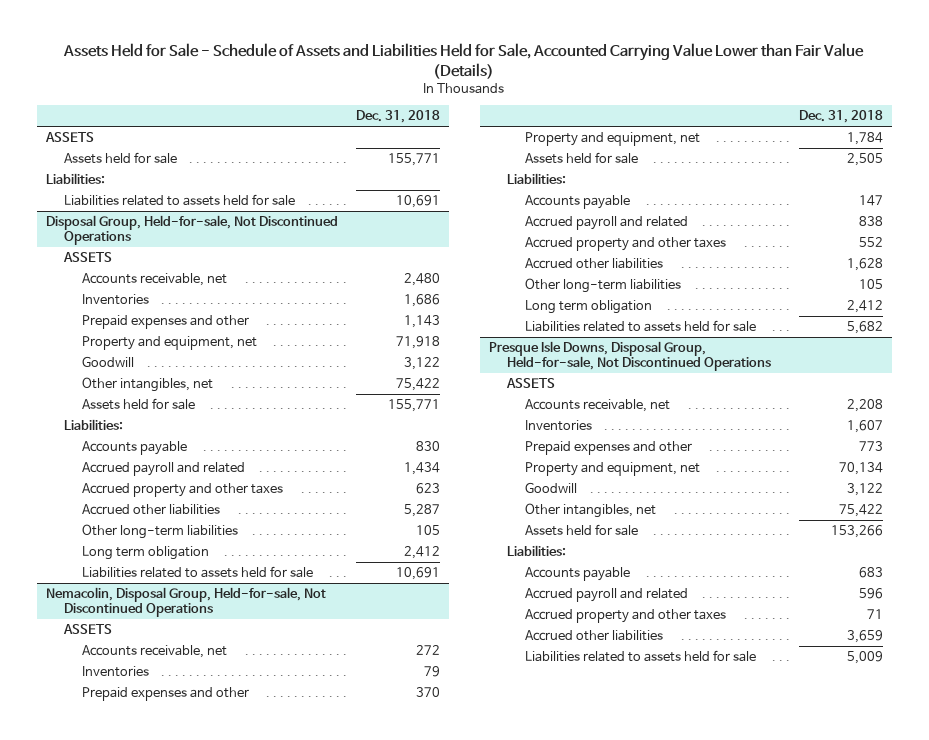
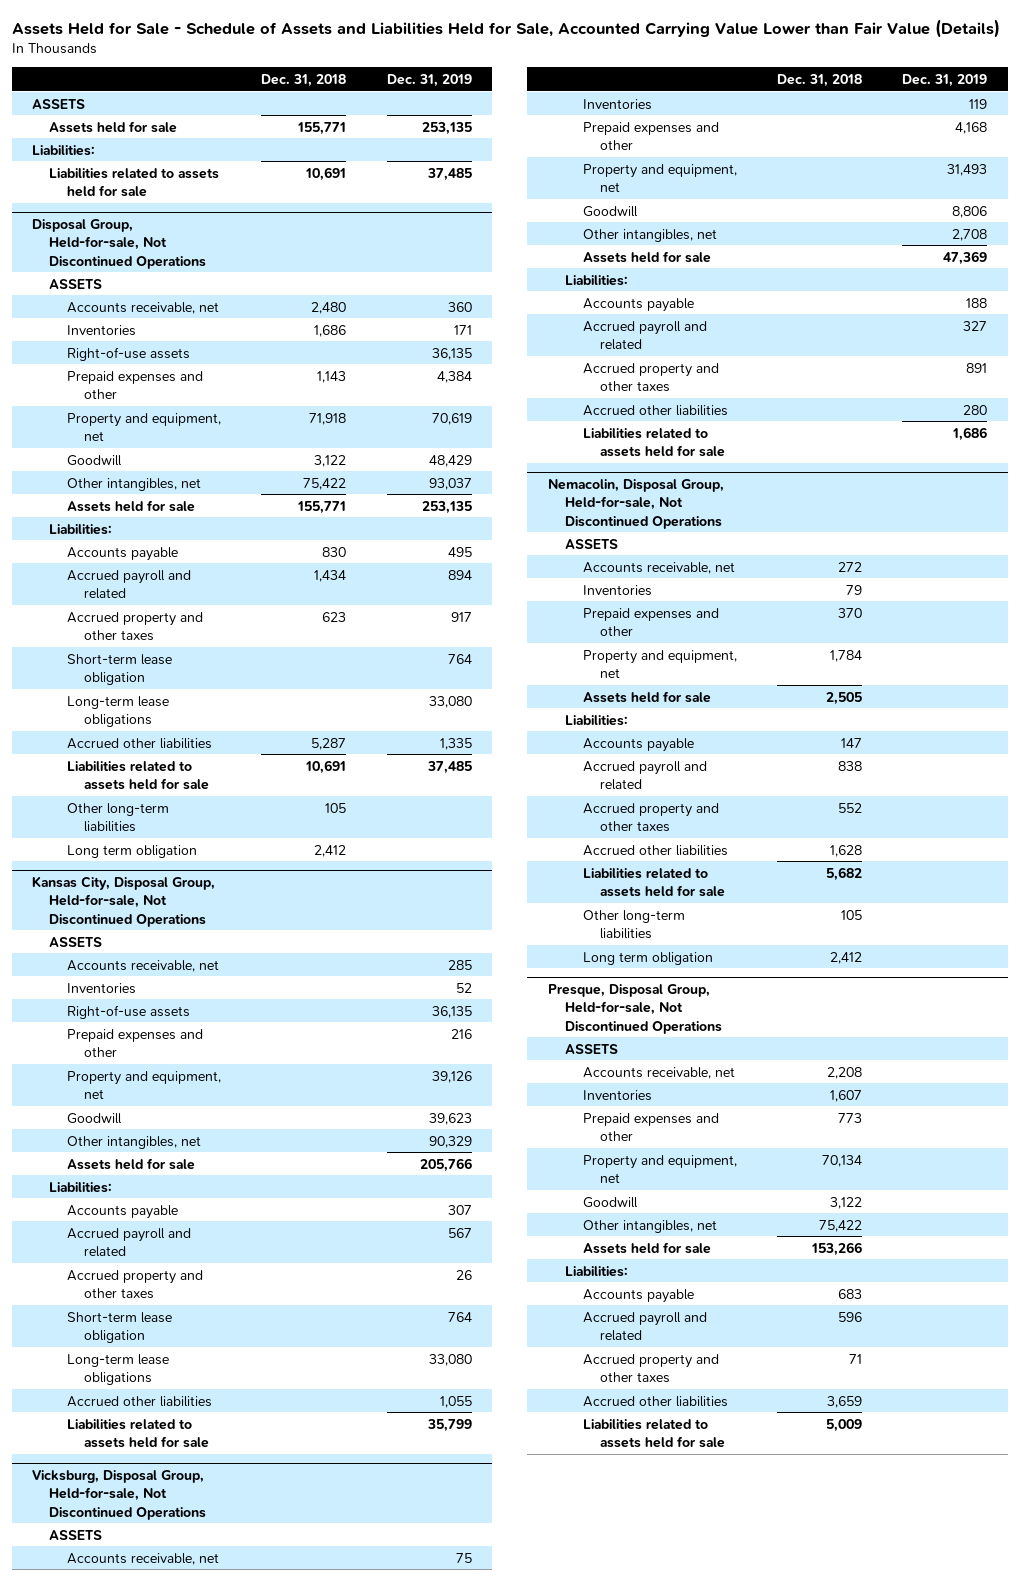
- | Dec. 31, 2018
+ | Dec. 31, 2018 | Dec. 31, 2019
@ Disposal Group, Held-for-sale, Not Discontinued Operations
+ Right-of-use assets | | 36,135
+ Short-term lease obligation | | 764
+ Long-term lease obligations | | 33,080
moved up: Liabilities related to assets held for sale | 10,691 | 37,485
+ Kansas City, Disposal Group, Held-for-sale, Not Discontinued Operations
+ ASSETS
+ Accounts receivable, net | | 285
+ Inventories | | 52
+ Right-of-use assets | | 36,135
+ Prepaid expenses and other | | 216
+ Property and equipment, net | | 39,126
+ Goodwill | | 39,623
+ Other intangibles, net | | 90,329
+ Assets held for sale | | 205,766
+ Liabilities:
+ Accounts payable | | 307
+ Accrued payroll and related | | 567
+ Accrued property and other taxes | | 26
+ Short-term lease obligation | | 764
+ Long-term lease obligations | | 33,080
+ Accrued other liabilities | | 1,055
+ Liabilities related to assets held for sale | | 35,799
+ Vicksburg, Disposal Group, Held-for-sale, Not Discontinued Operations
+ ASSETS
+ Accounts receivable, net | | 75
+ Inventories | | 119
+ Prepaid expenses and other | | 4,168
+ Property and equipment, net | | 31,493
+ Goodwill | | 8,806
+ Other intangibles, net | | 2,708
+ Assets held for sale | | 47,369
+ Liabilities:
+ Accounts payable | | 188
+ Accrued payroll and related | | 327
+ Accrued property and other taxes | | 891
+ Accrued other liabilities | | 280
+ Liabilities related to assets held for sale | | 1,686
@ Nemacolin, Disposal Group, Held-for-sale, Not Discontinued Operations
moved up: Liabilities related to assets held for sale | 5,682 |
- Presque Isle Downs, Disposal Group, Held-for-sale, Not Discontinued Operations
+ Presque, Disposal Group, Held-for-sale, Not Discontinued Operations

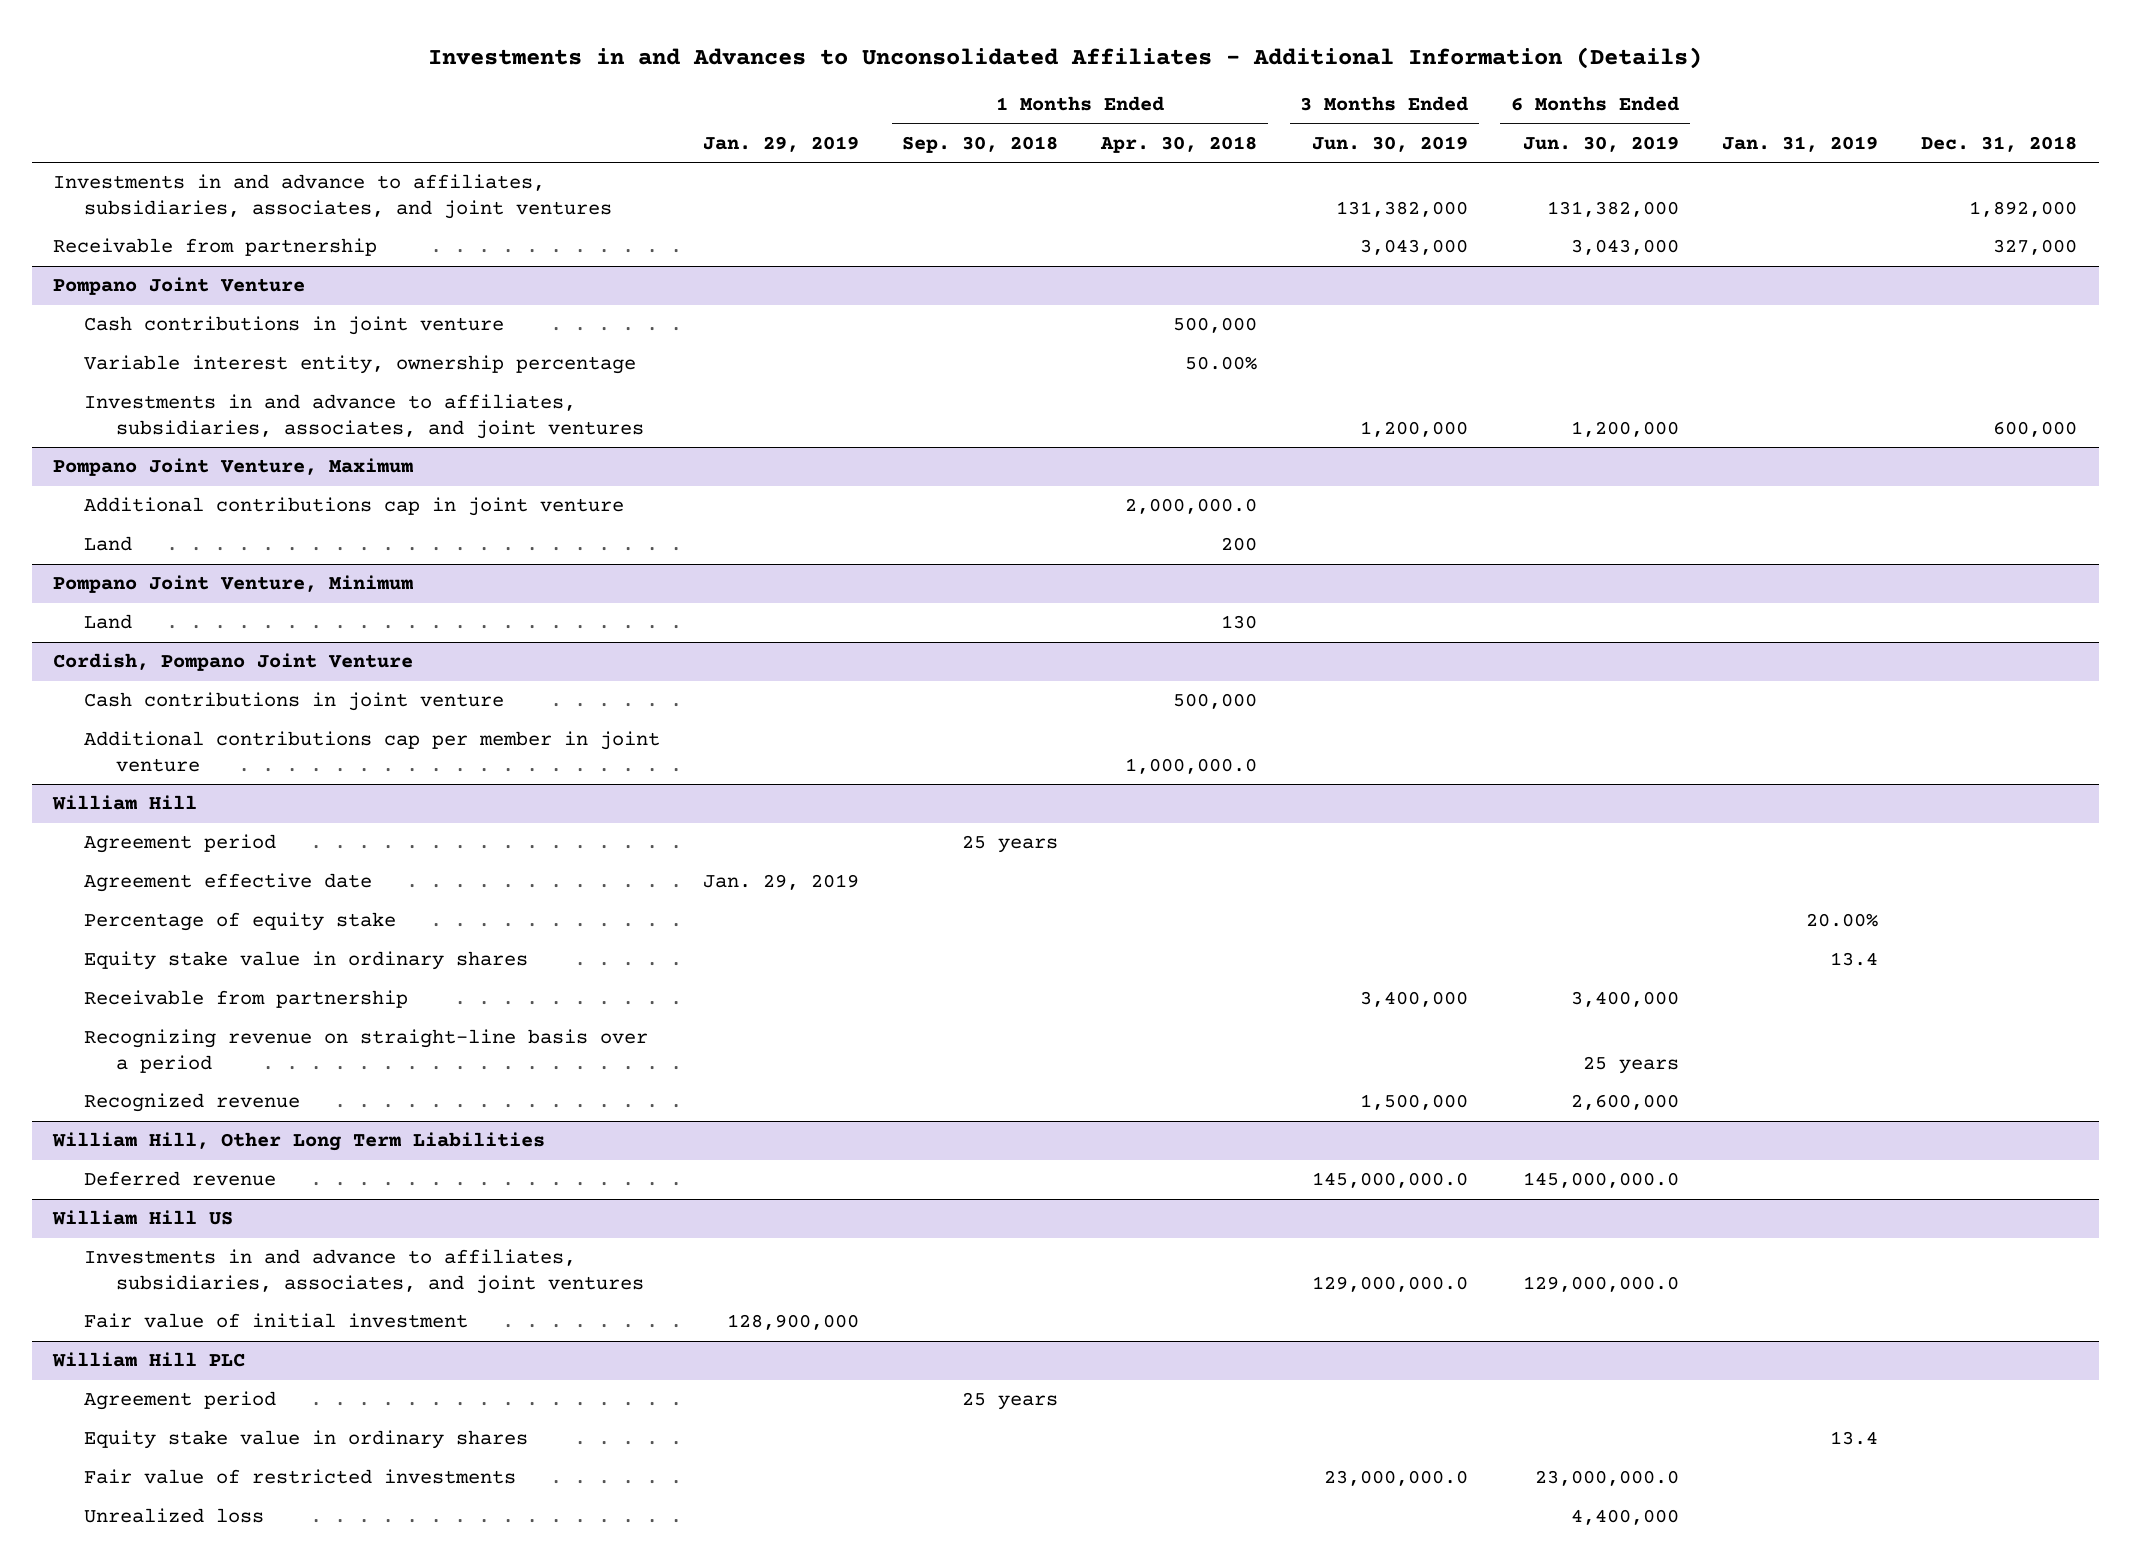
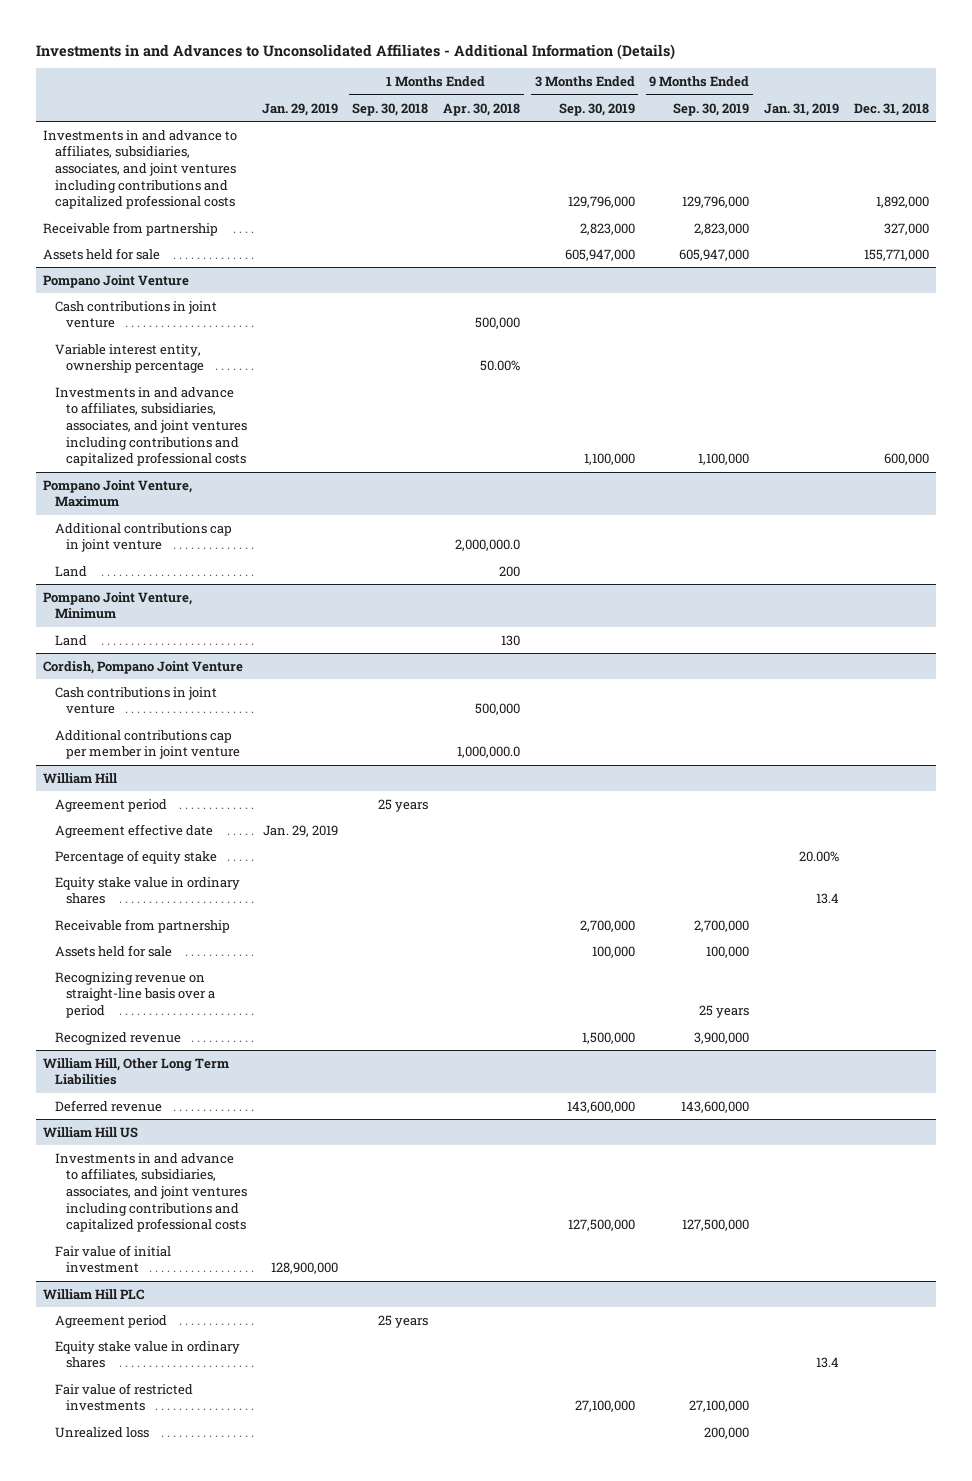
- | Jan. 29, 2019 | 1 Months Ended Sep. 30, 2018 | 1 Months Ended Apr. 30, 2018 | 3 Months Ended Jun. 30, 2019 | 6 Months Ended Jun. 30, 2019 | Jan. 31, 2019 | Dec. 31, 2018
+ | Jan. 29, 2019 | 1 Months Ended Sep. 30, 2018 | 1 Months Ended Apr. 30, 2018 | 3 Months Ended Sep. 30, 2019 | 9 Months Ended Sep. 30, 2019 | Jan. 31, 2019 | Dec. 31, 2018
- Investments in and advance to affiliates, subsidiaries, associates, and joint ventures | | | | 131,382,000 | 131,382,000 | | 1,892,000
+ Investments in and advance to affiliates, subsidiaries, associates, and joint ventures including contributions and capitalized professional costs | | | | 129,796,000 | 129,796,000 | | 1,892,000
+ Assets held for sale | | | | 605,947,000 | 605,947,000 | | 155,771,000
@ Pompano Joint Venture
- Investments in and advance to affiliates, subsidiaries, associates, and joint ventures | | | | 1,200,000 | 1,200,000 | | 600,000
+ Investments in and advance to affiliates, subsidiaries, associates, and joint ventures including contributions and capitalized professional costs | | | | 1,100,000 | 1,100,000 | | 600,000
@ William Hill
+ Assets held for sale | | | | 100,000 | 100,000 | |
@ William Hill US
- Investments in and advance to affiliates, subsidiaries, associates, and joint ventures | | | | 129,000,000.0 | 129,000,000.0 | |
+ Investments in and advance to affiliates, subsidiaries, associates, and joint ventures including contributions and capitalized professional costs | | | | 127,500,000 | 127,500,000 | |

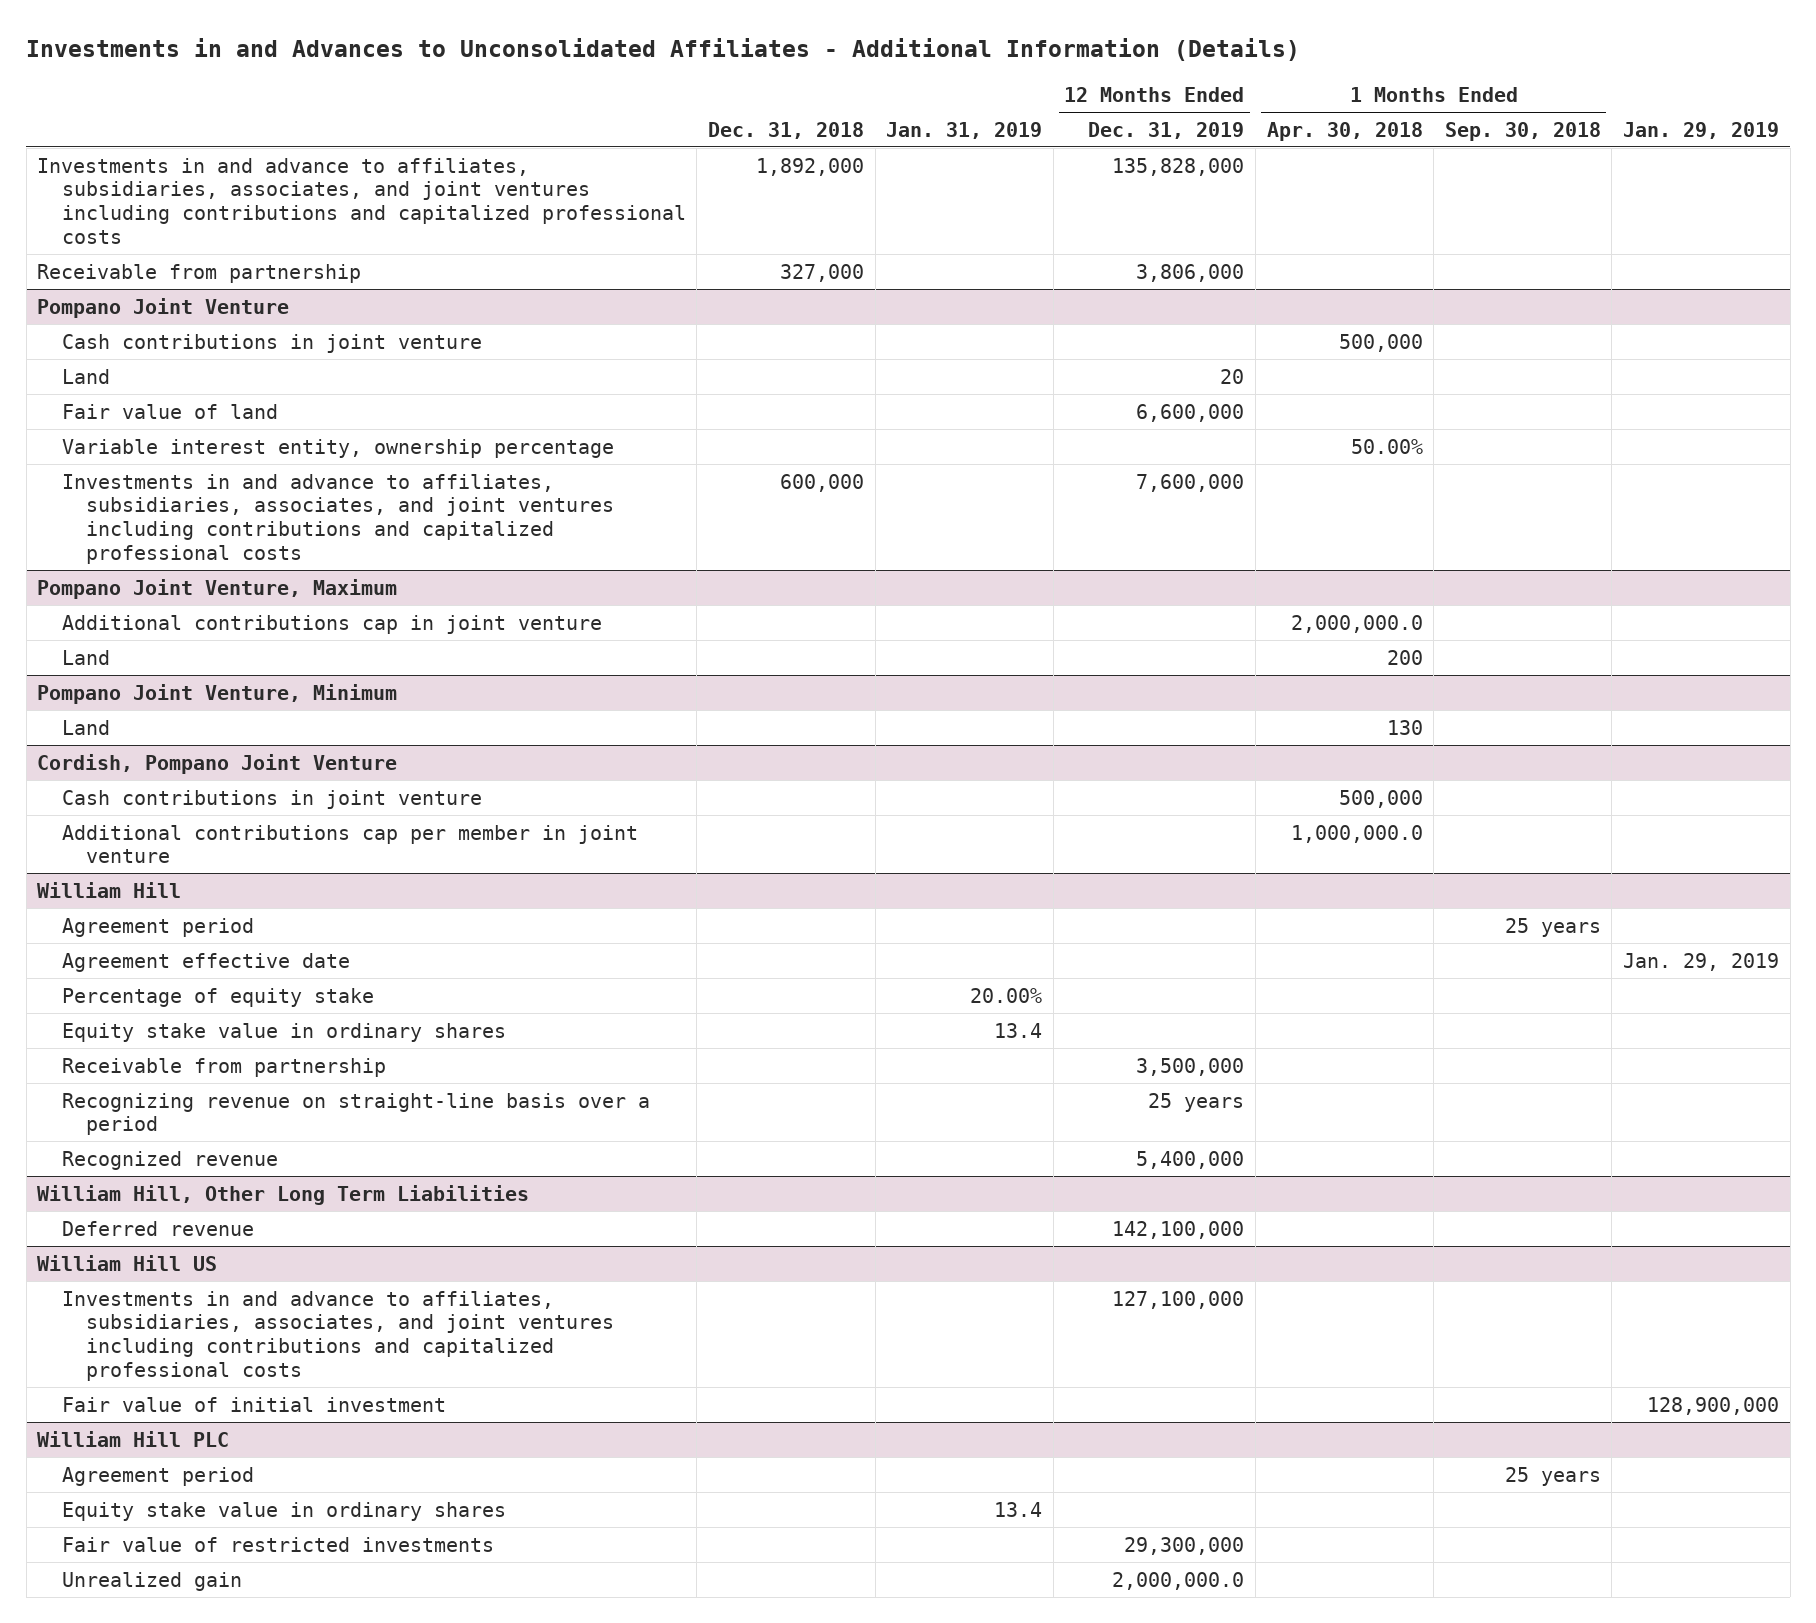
- | Jan. 29, 2019 | 1 Months Ended Sep. 30, 2018 | 1 Months Ended Apr. 30, 2018 | 3 Months Ended Sep. 30, 2019 | 9 Months Ended Sep. 30, 2019 | Jan. 31, 2019 | Dec. 31, 2018
+ | Dec. 31, 2018 | Jan. 31, 2019 | 12 Months Ended Dec. 31, 2019 | 1 Months Ended Apr. 30, 2018 | 1 Months Ended Sep. 30, 2018 | Jan. 29, 2019
- Assets held for sale | | | | 605,947,000 | 605,947,000 | | 155,771,000
@ Pompano Joint Venture
+ Land | | | 20 | | |
+ Fair value of land | | | 6,600,000 | | |
@ William Hill
- Assets held for sale | | | | 100,000 | 100,000 | |
@ William Hill PLC
- Unrealized loss | | | | | 200,000 | |
+ Unrealized gain | | | 2,000,000.0 | | |

